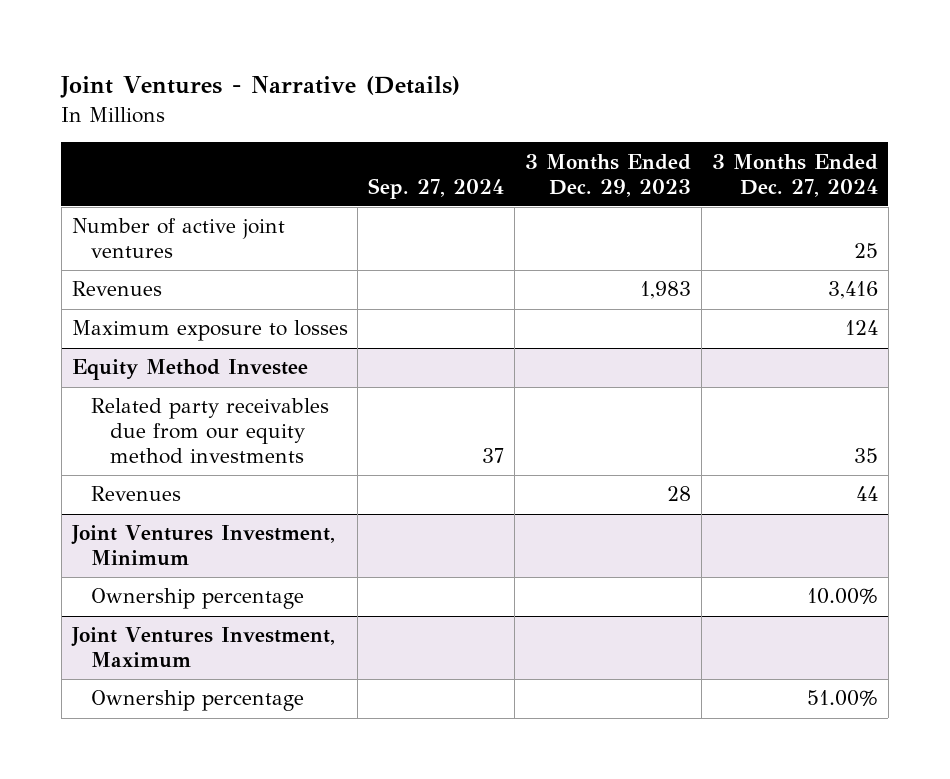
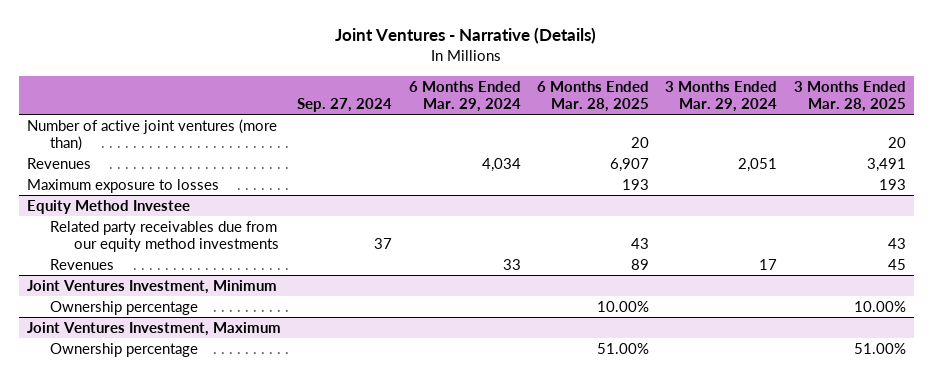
- | Sep. 27, 2024 | 3 Months Ended Dec. 29, 2023 | 3 Months Ended Dec. 27, 2024
+ | Sep. 27, 2024 | 6 Months Ended Mar. 29, 2024 | 6 Months Ended Mar. 28, 2025 | 3 Months Ended Mar. 29, 2024 | 3 Months Ended Mar. 28, 2025
- Number of active joint ventures | | | 25
+ Number of active joint ventures (more than) | | | 20 | | 20

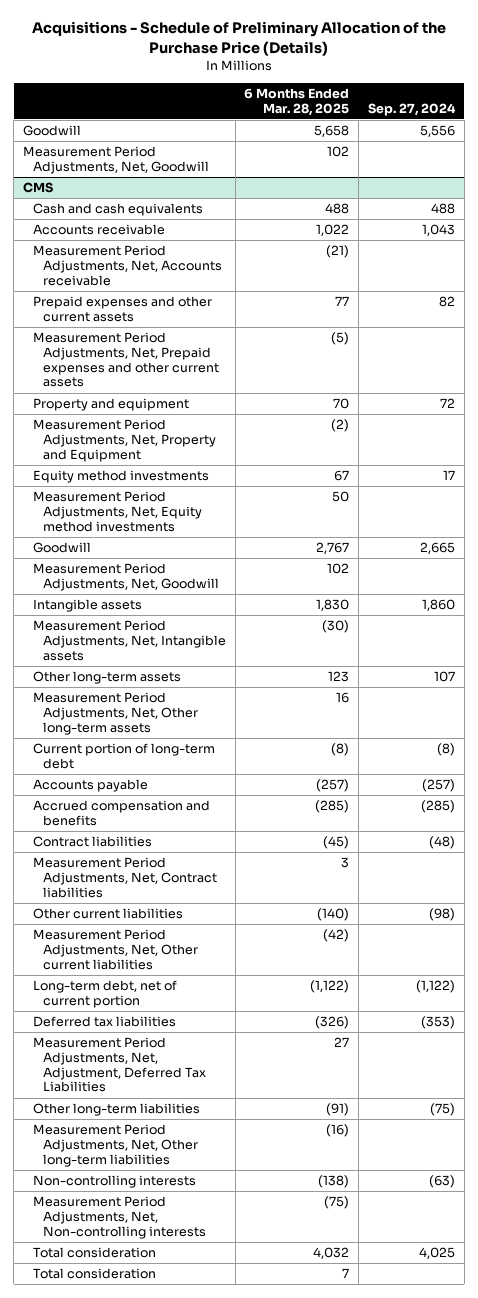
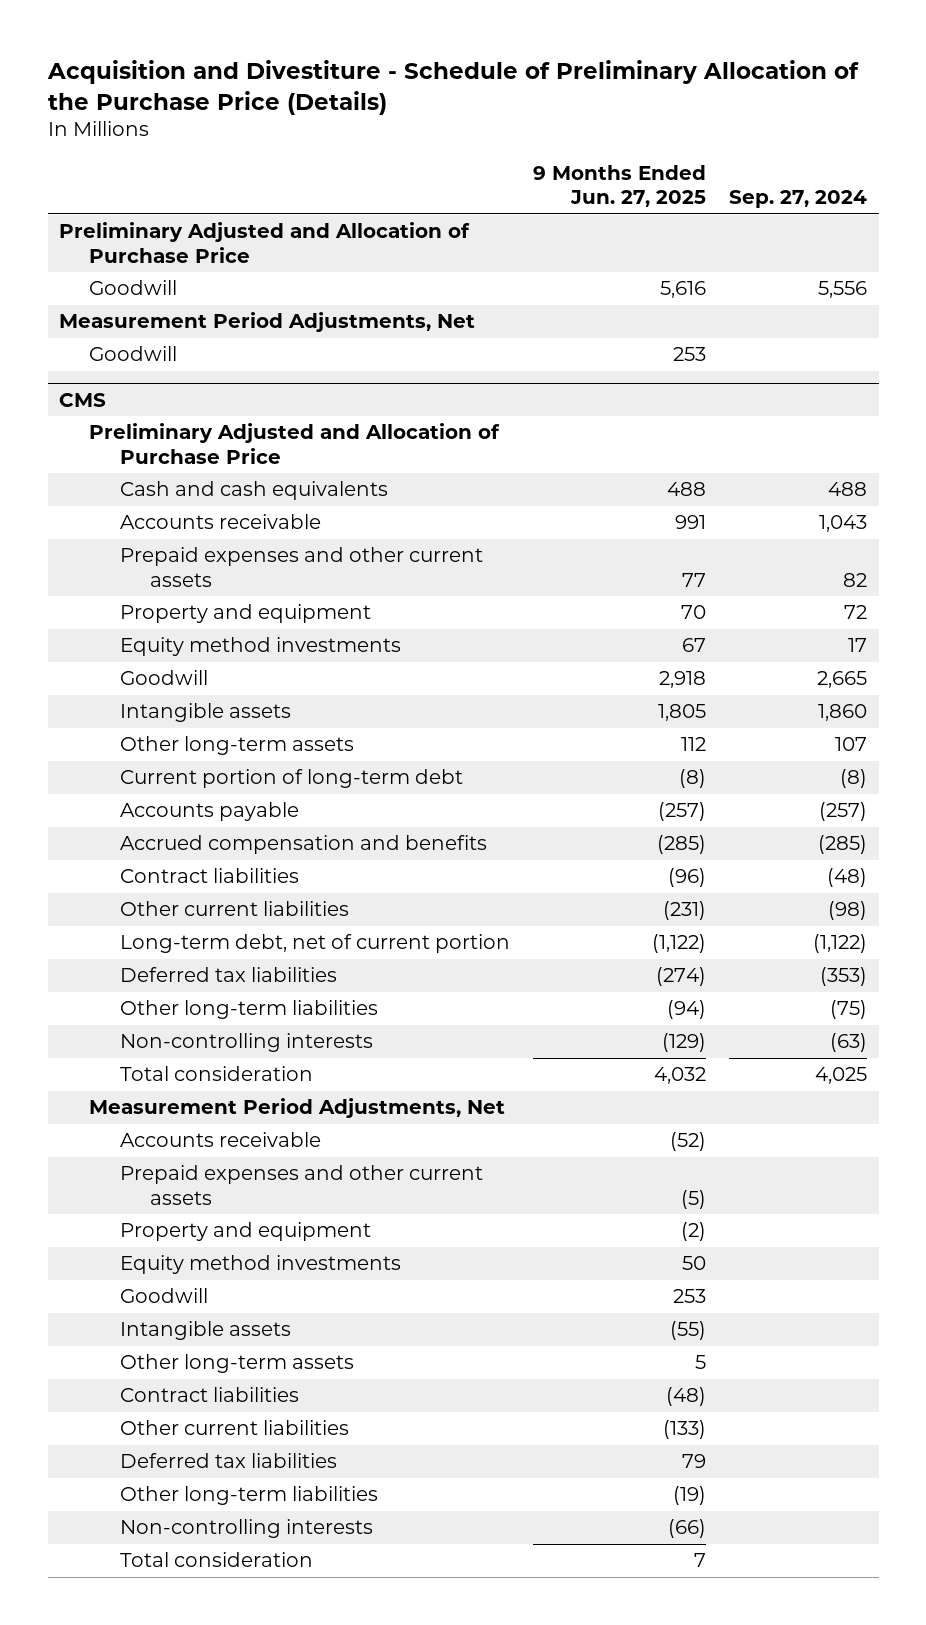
- Acquisitions - Schedule of Preliminary Allocation of the Purchase Price (Details)
+ Acquisition and Divestiture - Schedule of Preliminary Allocation of the Purchase Price (Details)
- | 6 Months Ended Mar. 28, 2025 | Sep. 27, 2024
+ | 9 Months Ended Jun. 27, 2025 | Sep. 27, 2024
+ Preliminary Adjusted and Allocation of Purchase Price
- Measurement Period Adjustments, Net, Goodwill | 102 |
+ Measurement Period Adjustments, Net
+ Goodwill | 253 |
@ CMS
+ Preliminary Adjusted and Allocation of Purchase Price
- Measurement Period Adjustments, Net, Accounts receivable | (21) |
- Measurement Period Adjustments, Net, Prepaid expenses and other current assets | (5) |
- Measurement Period Adjustments, Net, Property and Equipment | (2) |
- Measurement Period Adjustments, Net, Equity method investments | 50 |
- Measurement Period Adjustments, Net, Goodwill | 102 |
- Measurement Period Adjustments, Net, Intangible assets | (30) |
- Measurement Period Adjustments, Net, Other long-term assets | 16 |
- Measurement Period Adjustments, Net, Contract liabilities | 3 |
- Measurement Period Adjustments, Net, Other current liabilities | (42) |
- Measurement Period Adjustments, Net, Adjustment, Deferred Tax Liabilities | 27 |
- Measurement Period Adjustments, Net, Other long-term liabilities | (16) |
- Measurement Period Adjustments, Net, Non-controlling interests | (75) |
+ Measurement Period Adjustments, Net
+ Accounts receivable | (52) |
+ Prepaid expenses and other current assets | (5) |
+ Property and equipment | (2) |
+ Equity method investments | 50 |
+ Goodwill | 253 |
+ Intangible assets | (55) |
+ Other long-term assets | 5 |
+ Contract liabilities | (48) |
+ Other current liabilities | (133) |
+ Deferred tax liabilities | 79 |
+ Other long-term liabilities | (19) |
+ Non-controlling interests | (66) |

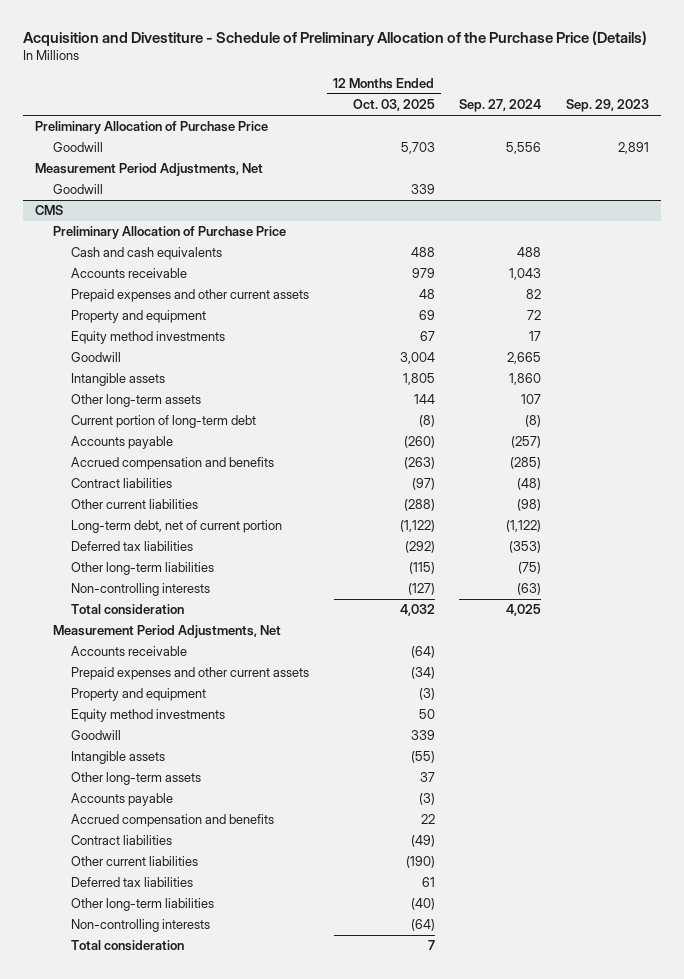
- | 9 Months Ended Jun. 27, 2025 | Sep. 27, 2024
+ | 12 Months Ended Oct. 03, 2025 | Sep. 27, 2024 | Sep. 29, 2023
- Preliminary Adjusted and Allocation of Purchase Price
+ Preliminary Allocation of Purchase Price
@ CMS
- Preliminary Adjusted and Allocation of Purchase Price
+ Preliminary Allocation of Purchase Price
+ Accounts payable | (3) | |
+ Accrued compensation and benefits | 22 | |

